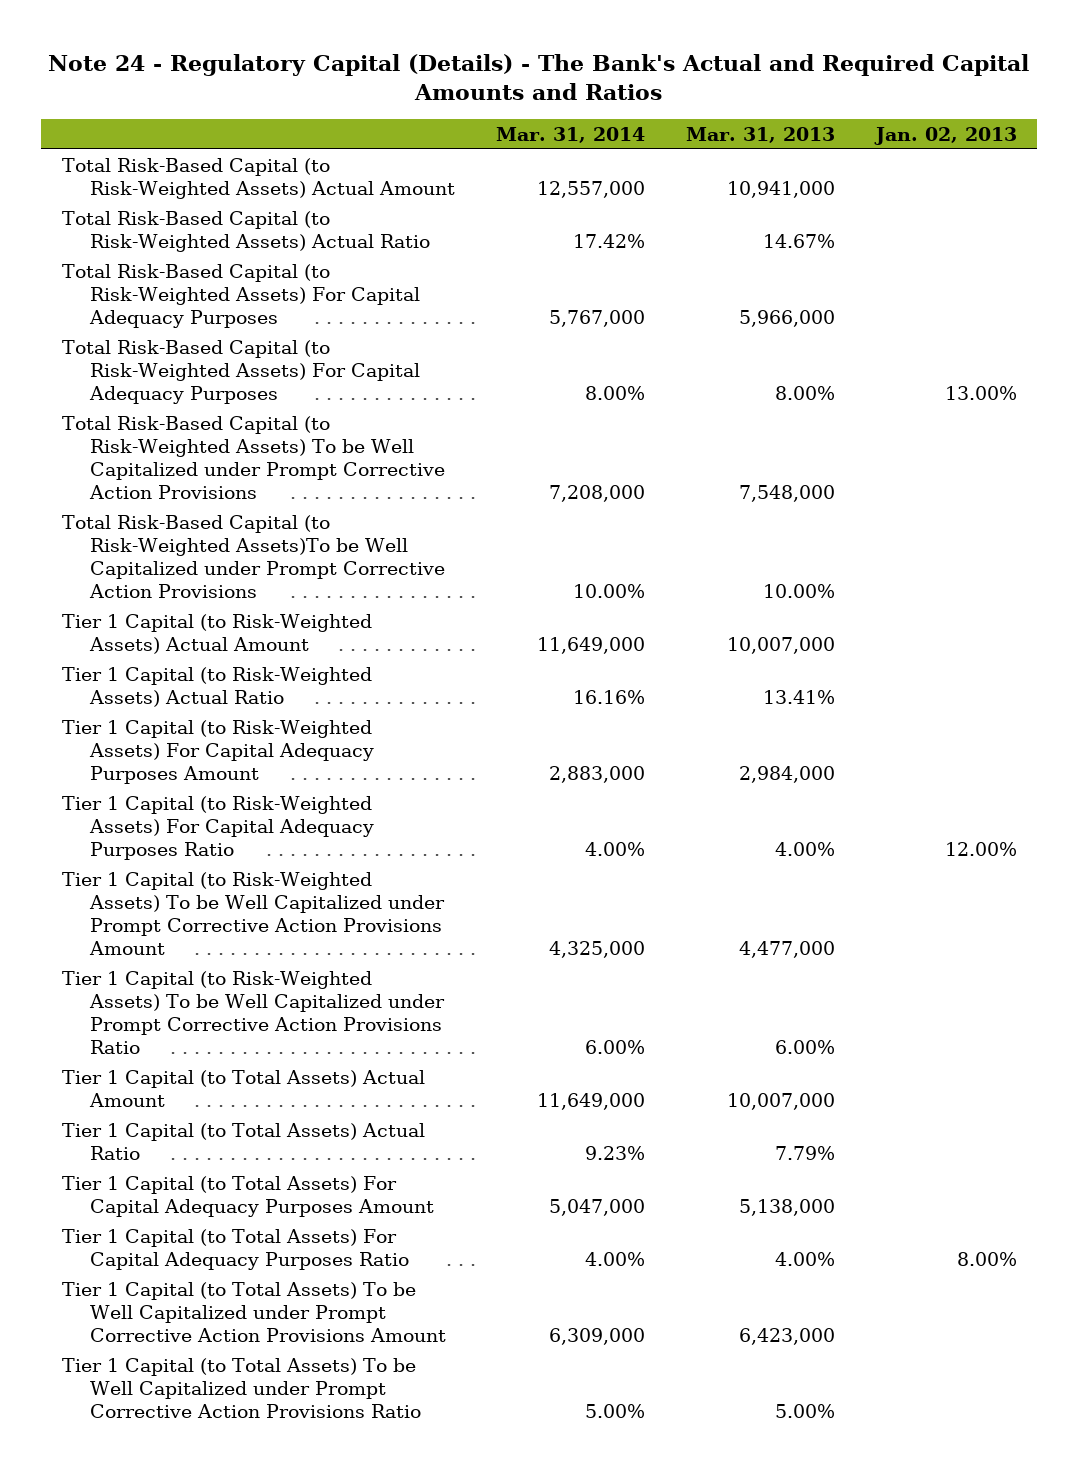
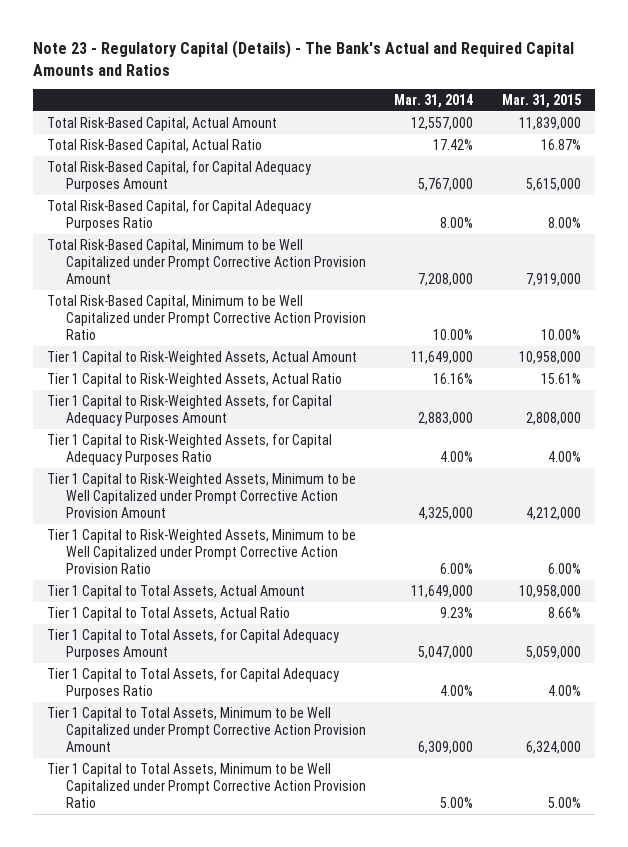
- Note 24 - Regulatory Capital (Details) - The Bank's Actual and Required Capital Amounts and Ratios
+ Note 23 - Regulatory Capital (Details) - The Bank's Actual and Required Capital Amounts and Ratios
- | Mar. 31, 2014 | Mar. 31, 2013 | Jan. 02, 2013
+ | Mar. 31, 2014 | Mar. 31, 2015
- Total Risk-Based Capital (to Risk-Weighted Assets) Actual Amount | 12,557,000 | 10,941,000 |
- Total Risk-Based Capital (to Risk-Weighted Assets) Actual Ratio | 17.42% | 14.67% |
- Total Risk-Based Capital (to Risk-Weighted Assets) For Capital Adequacy Purposes | 5,767,000 | 5,966,000 |
- Total Risk-Based Capital (to Risk-Weighted Assets) For Capital Adequacy Purposes | 8.00% | 8.00% | 13.00%
- Total Risk-Based Capital (to Risk-Weighted Assets) To be Well Capitalized under Prompt Corrective Action Provisions | 7,208,000 | 7,548,000 |
- Total Risk-Based Capital (to Risk-Weighted Assets)To be Well Capitalized under Prompt Corrective Action Provisions | 10.00% | 10.00% |
- Tier 1 Capital (to Risk-Weighted Assets) Actual Amount | 11,649,000 | 10,007,000 |
- Tier 1 Capital (to Risk-Weighted Assets) Actual Ratio | 16.16% | 13.41% |
- Tier 1 Capital (to Risk-Weighted Assets) For Capital Adequacy Purposes Amount | 2,883,000 | 2,984,000 |
- Tier 1 Capital (to Risk-Weighted Assets) For Capital Adequacy Purposes Ratio | 4.00% | 4.00% | 12.00%
- Tier 1 Capital (to Risk-Weighted Assets) To be Well Capitalized under Prompt Corrective Action Provisions Amount | 4,325,000 | 4,477,000 |
- Tier 1 Capital (to Risk-Weighted Assets) To be Well Capitalized under Prompt Corrective Action Provisions Ratio | 6.00% | 6.00% |
- Tier 1 Capital (to Total Assets) Actual Amount | 11,649,000 | 10,007,000 |
- Tier 1 Capital (to Total Assets) Actual Ratio | 9.23% | 7.79% |
- Tier 1 Capital (to Total Assets) For Capital Adequacy Purposes Amount | 5,047,000 | 5,138,000 |
- Tier 1 Capital (to Total Assets) For Capital Adequacy Purposes Ratio | 4.00% | 4.00% | 8.00%
- Tier 1 Capital (to Total Assets) To be Well Capitalized under Prompt Corrective Action Provisions Amount | 6,309,000 | 6,423,000 |
- Tier 1 Capital (to Total Assets) To be Well Capitalized under Prompt Corrective Action Provisions Ratio | 5.00% | 5.00% |
+ Total Risk-Based Capital, Actual Amount | 12,557,000 | 11,839,000
+ Total Risk-Based Capital, Actual Ratio | 17.42% | 16.87%
+ Total Risk-Based Capital, for Capital Adequacy Purposes Amount | 5,767,000 | 5,615,000
+ Total Risk-Based Capital, for Capital Adequacy Purposes Ratio | 8.00% | 8.00%
+ Total Risk-Based Capital, Minimum to be Well Capitalized under Prompt Corrective Action Provision Amount | 7,208,000 | 7,919,000
+ Total Risk-Based Capital, Minimum to be Well Capitalized under Prompt Corrective Action Provision Ratio | 10.00% | 10.00%
+ Tier 1 Capital to Risk-Weighted Assets, Actual Amount | 11,649,000 | 10,958,000
+ Tier 1 Capital to Risk-Weighted Assets, Actual Ratio | 16.16% | 15.61%
+ Tier 1 Capital to Risk-Weighted Assets, for Capital Adequacy Purposes Amount | 2,883,000 | 2,808,000
+ Tier 1 Capital to Risk-Weighted Assets, for Capital Adequacy Purposes Ratio | 4.00% | 4.00%
+ Tier 1 Capital to Risk-Weighted Assets, Minimum to be Well Capitalized under Prompt Corrective Action Provision Amount | 4,325,000 | 4,212,000
+ Tier 1 Capital to Risk-Weighted Assets, Minimum to be Well Capitalized under Prompt Corrective Action Provision Ratio | 6.00% | 6.00%
+ Tier 1 Capital to Total Assets, Actual Amount | 11,649,000 | 10,958,000
+ Tier 1 Capital to Total Assets, Actual Ratio | 9.23% | 8.66%
+ Tier 1 Capital to Total Assets, for Capital Adequacy Purposes Amount | 5,047,000 | 5,059,000
+ Tier 1 Capital to Total Assets, for Capital Adequacy Purposes Ratio | 4.00% | 4.00%
+ Tier 1 Capital to Total Assets, Minimum to be Well Capitalized under Prompt Corrective Action Provision Amount | 6,309,000 | 6,324,000
+ Tier 1 Capital to Total Assets, Minimum to be Well Capitalized under Prompt Corrective Action Provision Ratio | 5.00% | 5.00%

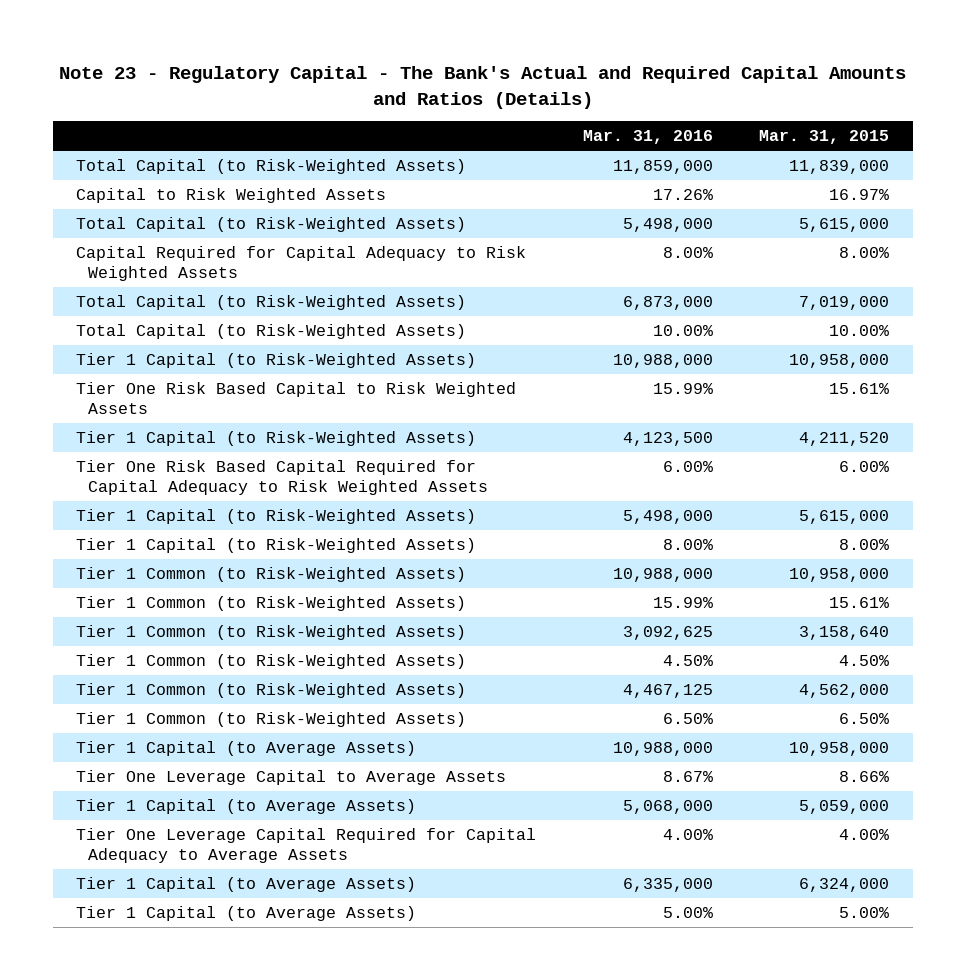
- Note 23 - Regulatory Capital (Details) - The Bank's Actual and Required Capital Amounts and Ratios
+ Note 23 - Regulatory Capital - The Bank's Actual and Required Capital Amounts and Ratios (Details)
- | Mar. 31, 2014 | Mar. 31, 2015
+ | Mar. 31, 2016 | Mar. 31, 2015
- Total Risk-Based Capital, Actual Amount | 12,557,000 | 11,839,000
- Total Risk-Based Capital, Actual Ratio | 17.42% | 16.87%
- Total Risk-Based Capital, for Capital Adequacy Purposes Amount | 5,767,000 | 5,615,000
- Total Risk-Based Capital, for Capital Adequacy Purposes Ratio | 8.00% | 8.00%
- Total Risk-Based Capital, Minimum to be Well Capitalized under Prompt Corrective Action Provision Amount | 7,208,000 | 7,919,000
- Total Risk-Based Capital, Minimum to be Well Capitalized under Prompt Corrective Action Provision Ratio | 10.00% | 10.00%
- Tier 1 Capital to Risk-Weighted Assets, Actual Amount | 11,649,000 | 10,958,000
- Tier 1 Capital to Risk-Weighted Assets, Actual Ratio | 16.16% | 15.61%
- Tier 1 Capital to Risk-Weighted Assets, for Capital Adequacy Purposes Amount | 2,883,000 | 2,808,000
- Tier 1 Capital to Risk-Weighted Assets, for Capital Adequacy Purposes Ratio | 4.00% | 4.00%
- Tier 1 Capital to Risk-Weighted Assets, Minimum to be Well Capitalized under Prompt Corrective Action Provision Amount | 4,325,000 | 4,212,000
- Tier 1 Capital to Risk-Weighted Assets, Minimum to be Well Capitalized under Prompt Corrective Action Provision Ratio | 6.00% | 6.00%
- Tier 1 Capital to Total Assets, Actual Amount | 11,649,000 | 10,958,000
- Tier 1 Capital to Total Assets, Actual Ratio | 9.23% | 8.66%
- Tier 1 Capital to Total Assets, for Capital Adequacy Purposes Amount | 5,047,000 | 5,059,000
- Tier 1 Capital to Total Assets, for Capital Adequacy Purposes Ratio | 4.00% | 4.00%
- Tier 1 Capital to Total Assets, Minimum to be Well Capitalized under Prompt Corrective Action Provision Amount | 6,309,000 | 6,324,000
- Tier 1 Capital to Total Assets, Minimum to be Well Capitalized under Prompt Corrective Action Provision Ratio | 5.00% | 5.00%
+ Total Capital (to Risk-Weighted Assets) | 11,859,000 | 11,839,000
+ Capital to Risk Weighted Assets | 17.26% | 16.97%
+ Total Capital (to Risk-Weighted Assets) | 5,498,000 | 5,615,000
+ Capital Required for Capital Adequacy to Risk Weighted Assets | 8.00% | 8.00%
+ Total Capital (to Risk-Weighted Assets) | 6,873,000 | 7,019,000
+ Total Capital (to Risk-Weighted Assets) | 10.00% | 10.00%
+ Tier 1 Capital (to Risk-Weighted Assets) | 10,988,000 | 10,958,000
+ Tier One Risk Based Capital to Risk Weighted Assets | 15.99% | 15.61%
+ Tier 1 Capital (to Risk-Weighted Assets) | 4,123,500 | 4,211,520
+ Tier One Risk Based Capital Required for Capital Adequacy to Risk Weighted Assets | 6.00% | 6.00%
+ Tier 1 Capital (to Risk-Weighted Assets) | 5,498,000 | 5,615,000
+ Tier 1 Capital (to Risk-Weighted Assets) | 8.00% | 8.00%
+ Tier 1 Common (to Risk-Weighted Assets) | 10,988,000 | 10,958,000
+ Tier 1 Common (to Risk-Weighted Assets) | 15.99% | 15.61%
+ Tier 1 Common (to Risk-Weighted Assets) | 3,092,625 | 3,158,640
+ Tier 1 Common (to Risk-Weighted Assets) | 4.50% | 4.50%
+ Tier 1 Common (to Risk-Weighted Assets) | 4,467,125 | 4,562,000
+ Tier 1 Common (to Risk-Weighted Assets) | 6.50% | 6.50%
+ Tier 1 Capital (to Average Assets) | 10,988,000 | 10,958,000
+ Tier One Leverage Capital to Average Assets | 8.67% | 8.66%
+ Tier 1 Capital (to Average Assets) | 5,068,000 | 5,059,000
+ Tier One Leverage Capital Required for Capital Adequacy to Average Assets | 4.00% | 4.00%
+ Tier 1 Capital (to Average Assets) | 6,335,000 | 6,324,000
+ Tier 1 Capital (to Average Assets) | 5.00% | 5.00%

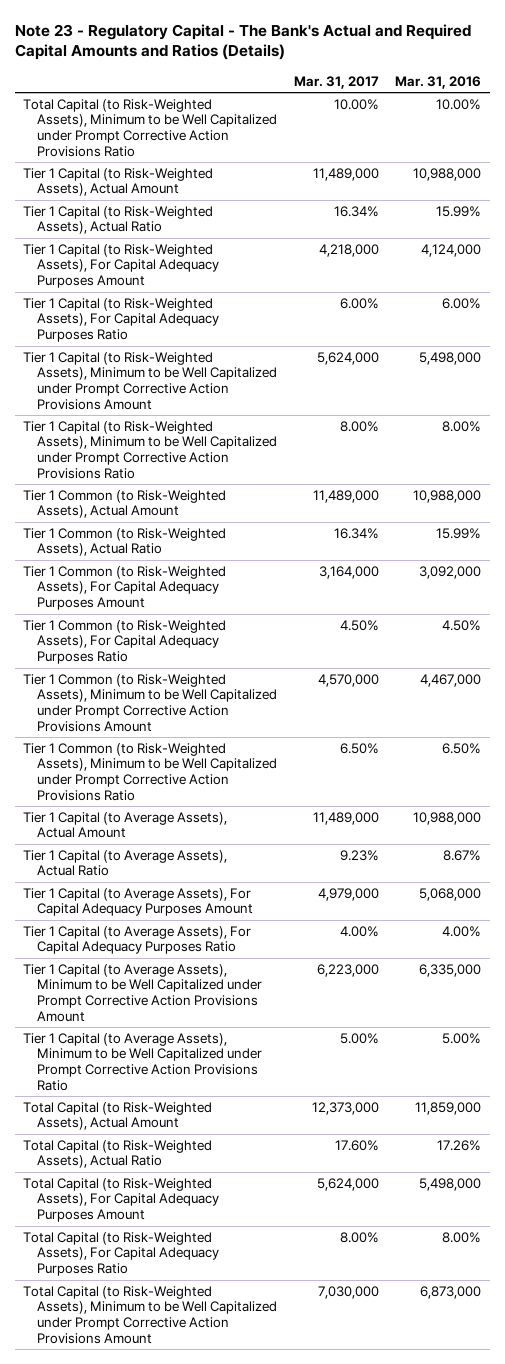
- | Mar. 31, 2016 | Mar. 31, 2015
+ | Mar. 31, 2017 | Mar. 31, 2016
- Total Capital (to Risk-Weighted Assets) | 11,859,000 | 11,839,000
- Capital to Risk Weighted Assets | 17.26% | 16.97%
- Total Capital (to Risk-Weighted Assets) | 5,498,000 | 5,615,000
- Capital Required for Capital Adequacy to Risk Weighted Assets | 8.00% | 8.00%
- Total Capital (to Risk-Weighted Assets) | 6,873,000 | 7,019,000
- Total Capital (to Risk-Weighted Assets) | 10.00% | 10.00%
- Tier 1 Capital (to Risk-Weighted Assets) | 10,988,000 | 10,958,000
- Tier One Risk Based Capital to Risk Weighted Assets | 15.99% | 15.61%
- Tier 1 Capital (to Risk-Weighted Assets) | 4,123,500 | 4,211,520
- Tier One Risk Based Capital Required for Capital Adequacy to Risk Weighted Assets | 6.00% | 6.00%
- Tier 1 Capital (to Risk-Weighted Assets) | 5,498,000 | 5,615,000
- Tier 1 Capital (to Risk-Weighted Assets) | 8.00% | 8.00%
- Tier 1 Common (to Risk-Weighted Assets) | 10,988,000 | 10,958,000
- Tier 1 Common (to Risk-Weighted Assets) | 15.99% | 15.61%
- Tier 1 Common (to Risk-Weighted Assets) | 3,092,625 | 3,158,640
- Tier 1 Common (to Risk-Weighted Assets) | 4.50% | 4.50%
- Tier 1 Common (to Risk-Weighted Assets) | 4,467,125 | 4,562,000
- Tier 1 Common (to Risk-Weighted Assets) | 6.50% | 6.50%
- Tier 1 Capital (to Average Assets) | 10,988,000 | 10,958,000
- Tier One Leverage Capital to Average Assets | 8.67% | 8.66%
- Tier 1 Capital (to Average Assets) | 5,068,000 | 5,059,000
- Tier One Leverage Capital Required for Capital Adequacy to Average Assets | 4.00% | 4.00%
- Tier 1 Capital (to Average Assets) | 6,335,000 | 6,324,000
- Tier 1 Capital (to Average Assets) | 5.00% | 5.00%
+ Total Capital (to Risk-Weighted Assets), Minimum to be Well Capitalized under Prompt Corrective Action Provisions Ratio | 10.00% | 10.00%
+ Tier 1 Capital (to Risk-Weighted Assets), Actual Amount | 11,489,000 | 10,988,000
+ Tier 1 Capital (to Risk-Weighted Assets), Actual Ratio | 16.34% | 15.99%
+ Tier 1 Capital (to Risk-Weighted Assets), For Capital Adequacy Purposes Amount | 4,218,000 | 4,124,000
+ Tier 1 Capital (to Risk-Weighted Assets), For Capital Adequacy Purposes Ratio | 6.00% | 6.00%
+ Tier 1 Capital (to Risk-Weighted Assets), Minimum to be Well Capitalized under Prompt Corrective Action Provisions Amount | 5,624,000 | 5,498,000
+ Tier 1 Capital (to Risk-Weighted Assets), Minimum to be Well Capitalized under Prompt Corrective Action Provisions Ratio | 8.00% | 8.00%
+ Tier 1 Common (to Risk-Weighted Assets), Actual Amount | 11,489,000 | 10,988,000
+ Tier 1 Common (to Risk-Weighted Assets), Actual Ratio | 16.34% | 15.99%
+ Tier 1 Common (to Risk-Weighted Assets), For Capital Adequacy Purposes Amount | 3,164,000 | 3,092,000
+ Tier 1 Common (to Risk-Weighted Assets), For Capital Adequacy Purposes Ratio | 4.50% | 4.50%
+ Tier 1 Common (to Risk-Weighted Assets), Minimum to be Well Capitalized under Prompt Corrective Action Provisions Amount | 4,570,000 | 4,467,000
+ Tier 1 Common (to Risk-Weighted Assets), Minimum to be Well Capitalized under Prompt Corrective Action Provisions Ratio | 6.50% | 6.50%
+ Tier 1 Capital (to Average Assets), Actual Amount | 11,489,000 | 10,988,000
+ Tier 1 Capital (to Average Assets), Actual Ratio | 9.23% | 8.67%
+ Tier 1 Capital (to Average Assets), For Capital Adequacy Purposes Amount | 4,979,000 | 5,068,000
+ Tier 1 Capital (to Average Assets), For Capital Adequacy Purposes Ratio | 4.00% | 4.00%
+ Tier 1 Capital (to Average Assets), Minimum to be Well Capitalized under Prompt Corrective Action Provisions Amount | 6,223,000 | 6,335,000
+ Tier 1 Capital (to Average Assets), Minimum to be Well Capitalized under Prompt Corrective Action Provisions Ratio | 5.00% | 5.00%
+ Total Capital (to Risk-Weighted Assets), Actual Amount | 12,373,000 | 11,859,000
+ Total Capital (to Risk-Weighted Assets), Actual Ratio | 17.60% | 17.26%
+ Total Capital (to Risk-Weighted Assets), For Capital Adequacy Purposes Amount | 5,624,000 | 5,498,000
+ Total Capital (to Risk-Weighted Assets), For Capital Adequacy Purposes Ratio | 8.00% | 8.00%
+ Total Capital (to Risk-Weighted Assets), Minimum to be Well Capitalized under Prompt Corrective Action Provisions Amount | 7,030,000 | 6,873,000

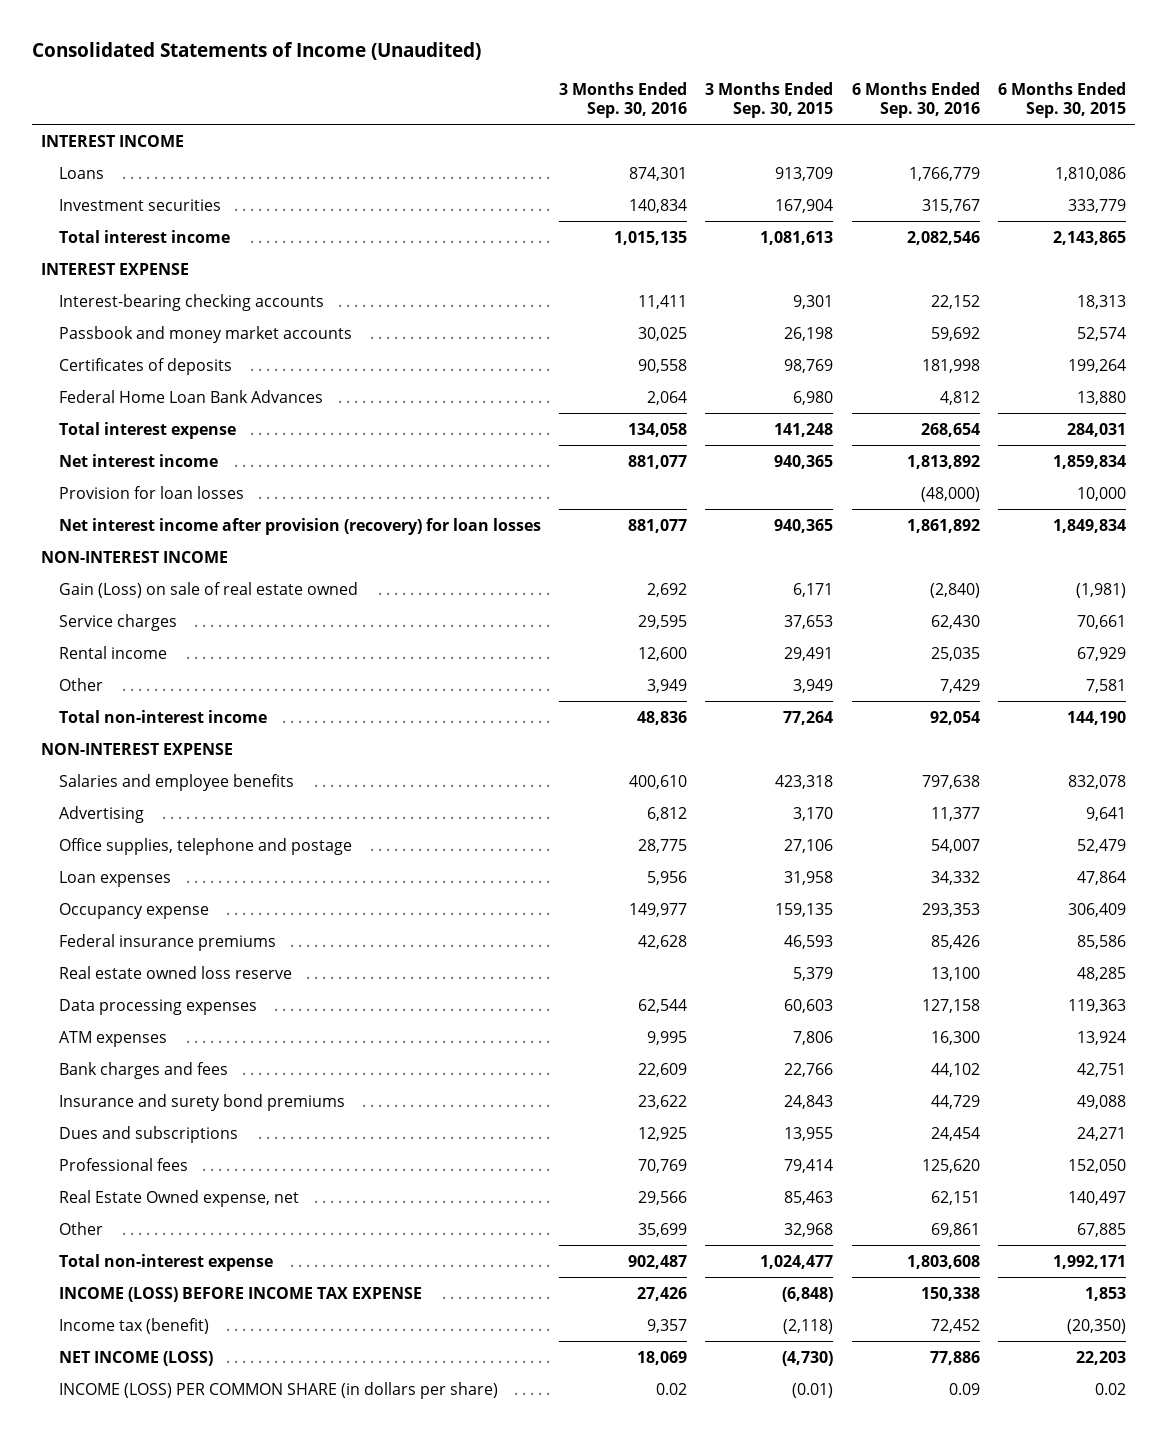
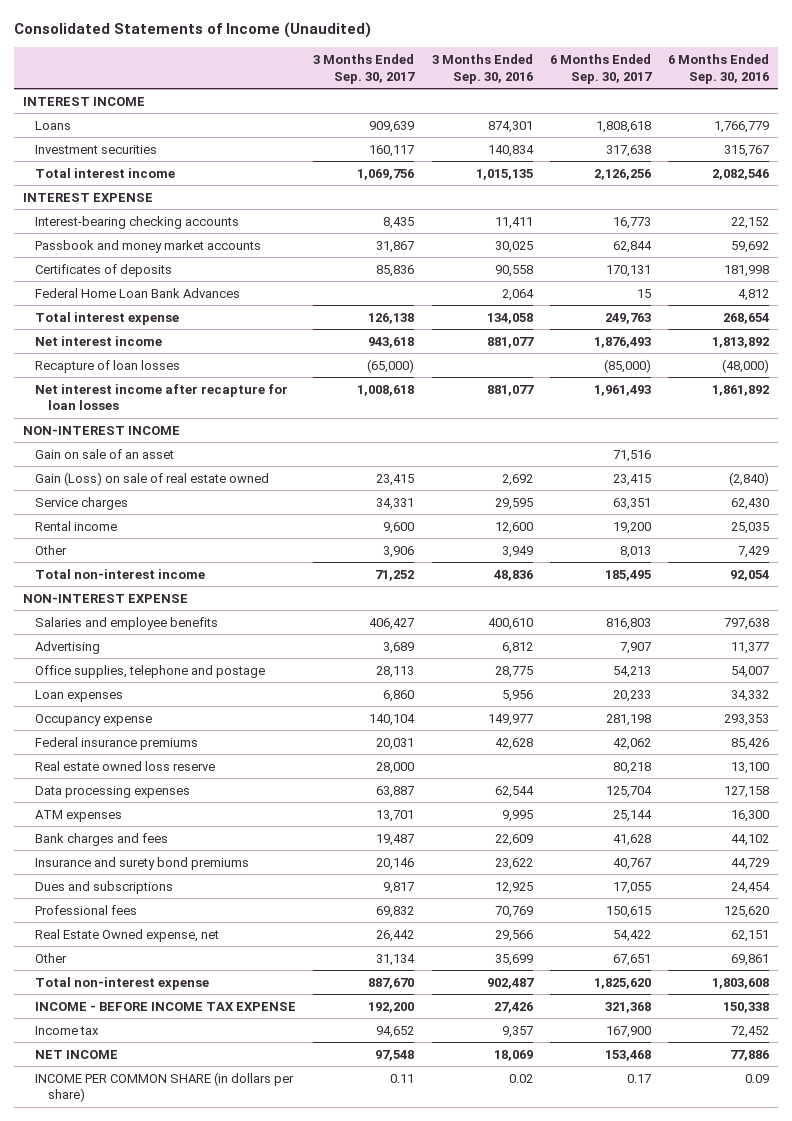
- | 3 Months Ended Sep. 30, 2016 | 3 Months Ended Sep. 30, 2015 | 6 Months Ended Sep. 30, 2016 | 6 Months Ended Sep. 30, 2015
+ | 3 Months Ended Sep. 30, 2017 | 3 Months Ended Sep. 30, 2016 | 6 Months Ended Sep. 30, 2017 | 6 Months Ended Sep. 30, 2016
- Provision for loan losses | | | (48,000) | 10,000
- Net interest income after provision (recovery) for loan losses | 881,077 | 940,365 | 1,861,892 | 1,849,834
+ Recapture of loan losses | (65,000) | | (85,000) | (48,000)
+ Net interest income after recapture for loan losses | 1,008,618 | 881,077 | 1,961,493 | 1,861,892
+ Gain on sale of an asset | | | 71,516 |
- INCOME (LOSS) BEFORE INCOME TAX EXPENSE | 27,426 | (6,848) | 150,338 | 1,853
- Income tax (benefit) | 9,357 | (2,118) | 72,452 | (20,350)
- NET INCOME (LOSS) | 18,069 | (4,730) | 77,886 | 22,203
- INCOME (LOSS) PER COMMON SHARE (in dollars per share) | 0.02 | (0.01) | 0.09 | 0.02
+ INCOME - BEFORE INCOME TAX EXPENSE | 192,200 | 27,426 | 321,368 | 150,338
+ Income tax | 94,652 | 9,357 | 167,900 | 72,452
+ NET INCOME | 97,548 | 18,069 | 153,468 | 77,886
+ INCOME PER COMMON SHARE (in dollars per share) | 0.11 | 0.02 | 0.17 | 0.09

